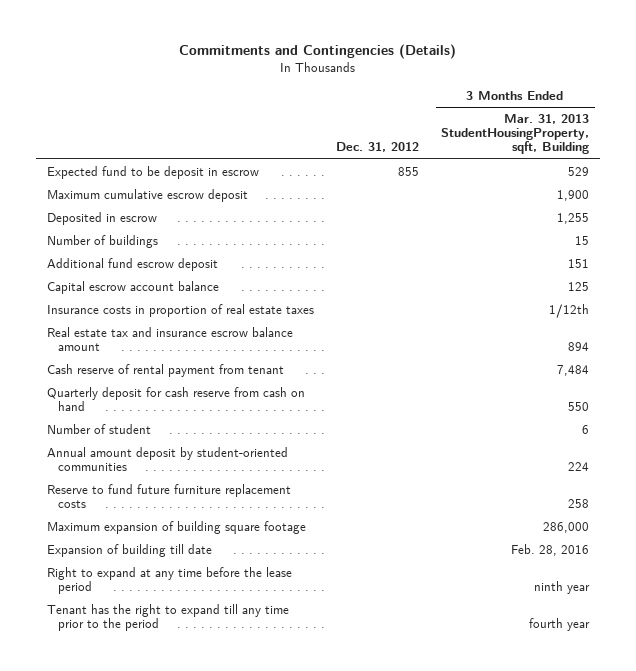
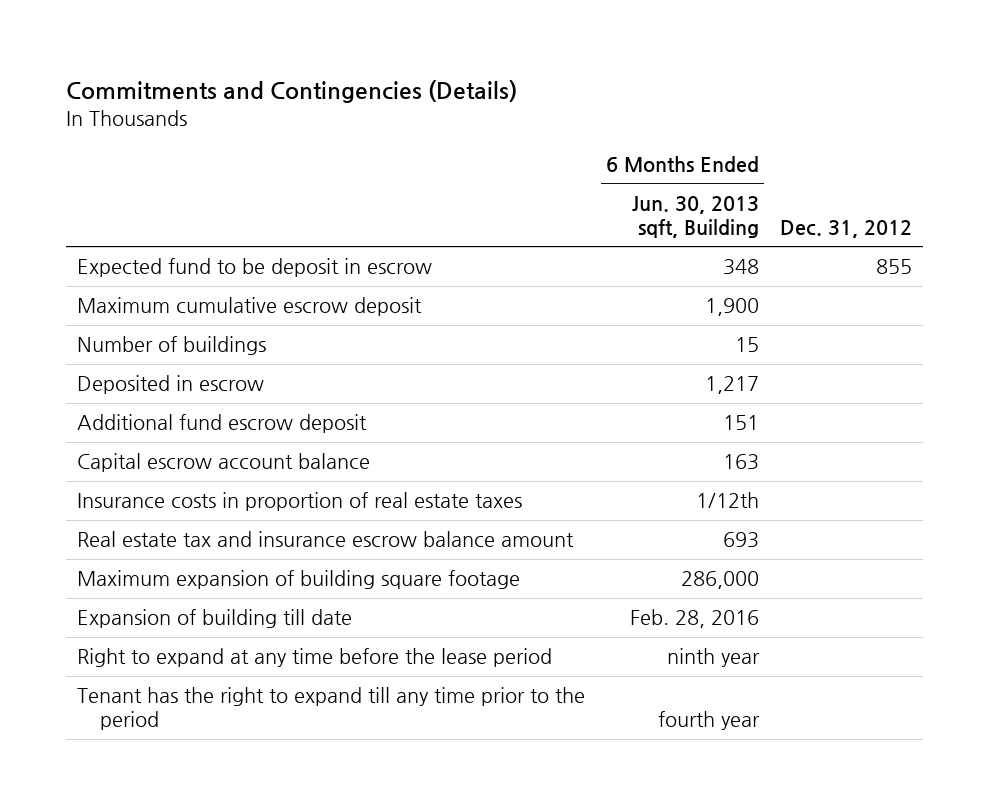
- | Dec. 31, 2012 | 3 Months Ended Mar. 31, 2013 StudentHousingProperty, sqft, Building
+ | 6 Months Ended Jun. 30, 2013 sqft, Building | Dec. 31, 2012
moved down: Deposited in escrow | 1,217 |
- Cash reserve of rental payment from tenant | | 7,484
- Quarterly deposit for cash reserve from cash on hand | | 550
- Number of student | | 6
- Annual amount deposit by student-oriented communities | | 224
- Reserve to fund future furniture replacement costs | | 258

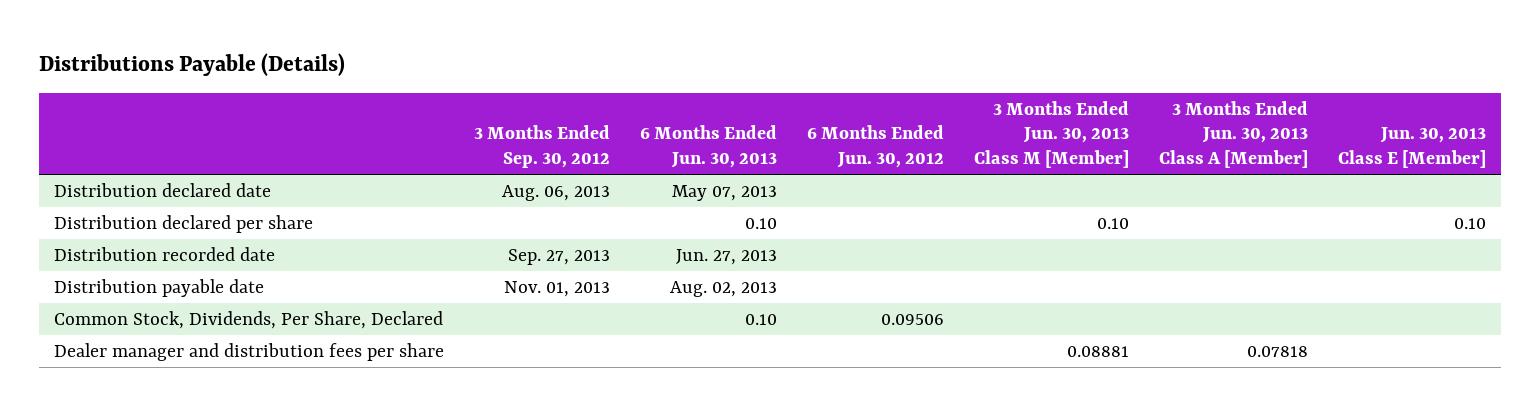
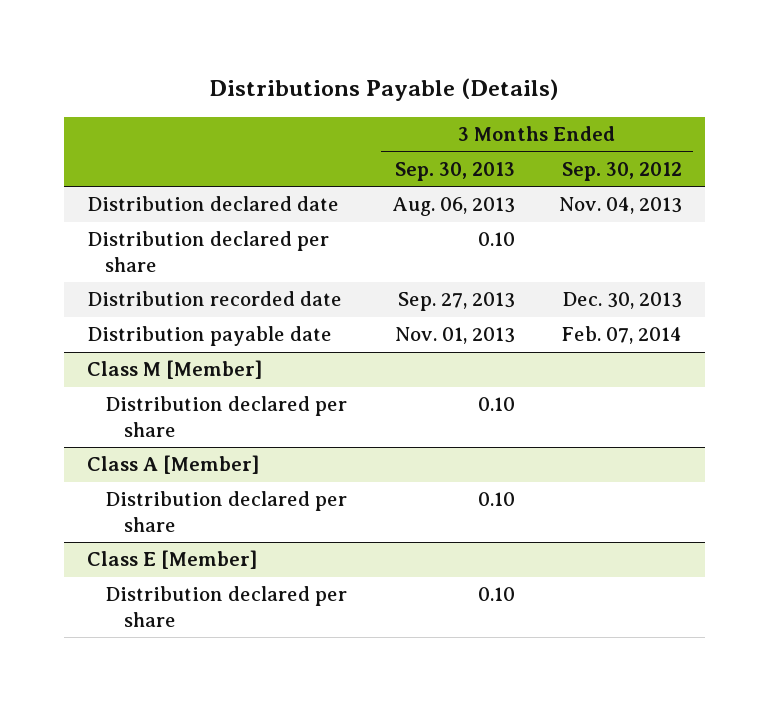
- | 3 Months Ended Sep. 30, 2012 | 6 Months Ended Jun. 30, 2013 | 6 Months Ended Jun. 30, 2012 | 3 Months Ended Jun. 30, 2013 Class M [Member] | 3 Months Ended Jun. 30, 2013 Class A [Member] | Jun. 30, 2013 Class E [Member]
+ | 3 Months Ended Sep. 30, 2013 | 3 Months Ended Sep. 30, 2012
- Distribution declared date | Aug. 06, 2013 | May 07, 2013 | | | |
+ Distribution declared date | Aug. 06, 2013 | Nov. 04, 2013
- Distribution recorded date | Sep. 27, 2013 | Jun. 27, 2013 | | | |
- Distribution payable date | Nov. 01, 2013 | Aug. 02, 2013 | | | |
- Common Stock, Dividends, Per Share, Declared | | 0.10 | 0.09506 | | |
- Dealer manager and distribution fees per share | | | | 0.08881 | 0.07818 |
+ Distribution recorded date | Sep. 27, 2013 | Dec. 30, 2013
+ Distribution payable date | Nov. 01, 2013 | Feb. 07, 2014
+ Class M [Member]
+ Distribution declared per share | 0.10 |
+ Class A [Member]
+ Distribution declared per share | 0.10 |
+ Class E [Member]
+ Distribution declared per share | 0.10 |

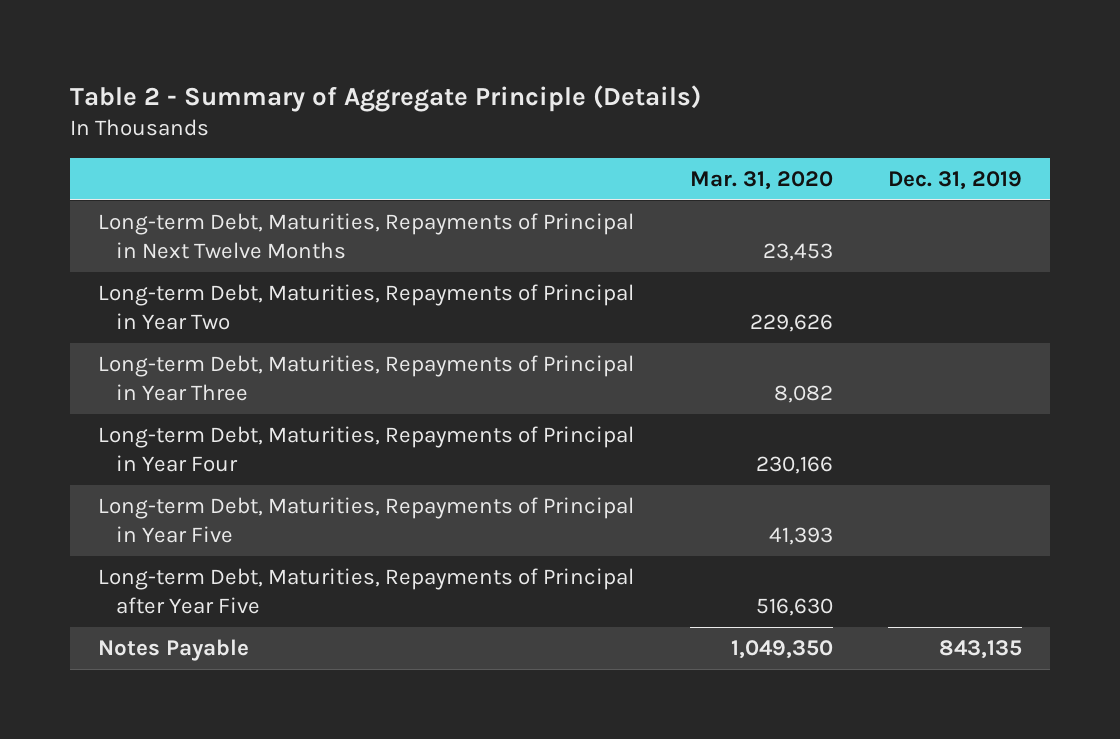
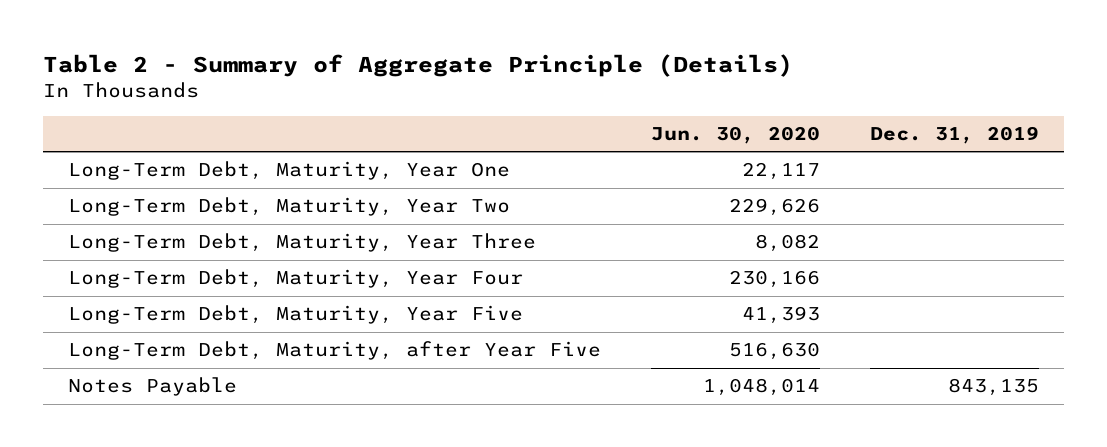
- | Mar. 31, 2020 | Dec. 31, 2019
+ | Jun. 30, 2020 | Dec. 31, 2019
- Long-term Debt, Maturities, Repayments of Principal in Next Twelve Months | 23,453 |
- Long-term Debt, Maturities, Repayments of Principal in Year Two | 229,626 |
- Long-term Debt, Maturities, Repayments of Principal in Year Three | 8,082 |
- Long-term Debt, Maturities, Repayments of Principal in Year Four | 230,166 |
- Long-term Debt, Maturities, Repayments of Principal in Year Five | 41,393 |
- Long-term Debt, Maturities, Repayments of Principal after Year Five | 516,630 |
+ Long-Term Debt, Maturity, Year One | 22,117 |
+ Long-Term Debt, Maturity, Year Two | 229,626 |
+ Long-Term Debt, Maturity, Year Three | 8,082 |
+ Long-Term Debt, Maturity, Year Four | 230,166 |
+ Long-Term Debt, Maturity, Year Five | 41,393 |
+ Long-Term Debt, Maturity, after Year Five | 516,630 |

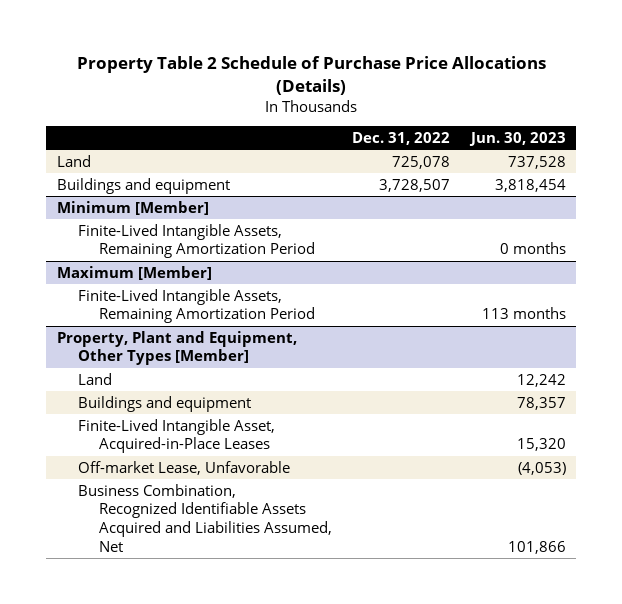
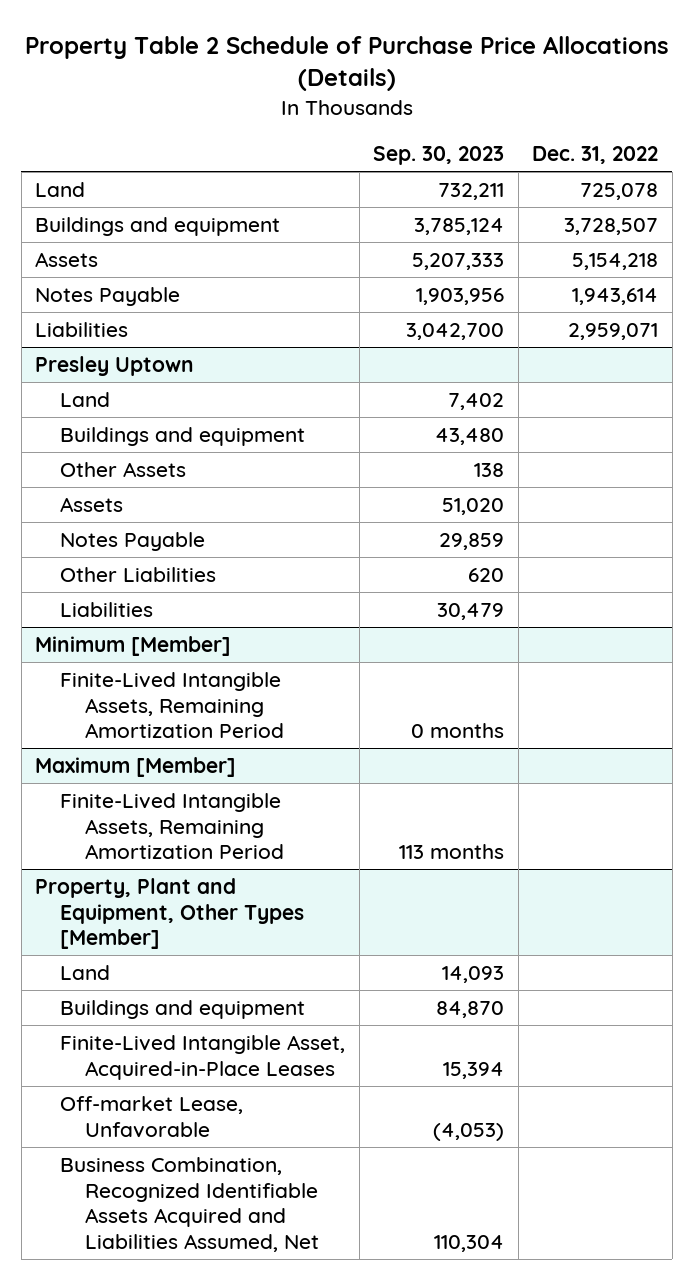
- | Dec. 31, 2022 | Jun. 30, 2023
+ | Sep. 30, 2023 | Dec. 31, 2022
+ Assets | 5,207,333 | 5,154,218
+ Notes Payable | 1,903,956 | 1,943,614
+ Liabilities | 3,042,700 | 2,959,071
+ Presley Uptown
+ Land | 7,402 |
+ Buildings and equipment | 43,480 |
+ Other Assets | 138 |
+ Assets | 51,020 |
+ Notes Payable | 29,859 |
+ Other Liabilities | 620 |
+ Liabilities | 30,479 |

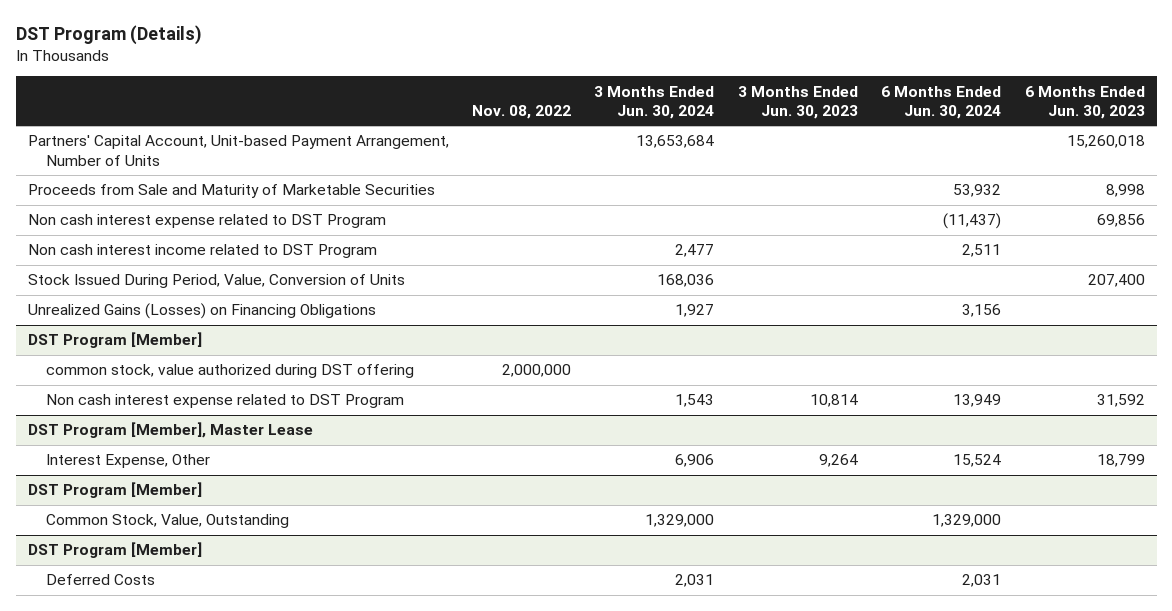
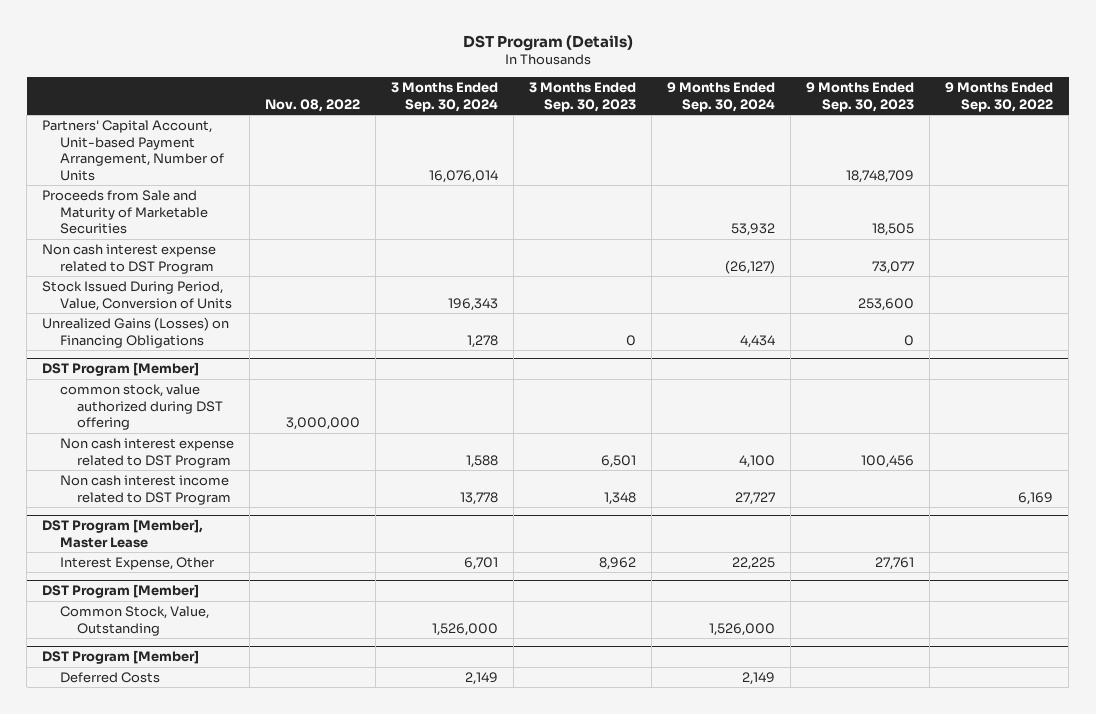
- | Nov. 08, 2022 | 3 Months Ended Jun. 30, 2024 | 3 Months Ended Jun. 30, 2023 | 6 Months Ended Jun. 30, 2024 | 6 Months Ended Jun. 30, 2023
+ | Nov. 08, 2022 | 3 Months Ended Sep. 30, 2024 | 3 Months Ended Sep. 30, 2023 | 9 Months Ended Sep. 30, 2024 | 9 Months Ended Sep. 30, 2023 | 9 Months Ended Sep. 30, 2022
- Non cash interest income related to DST Program | | 2,477 | | 2,511 |
@ DST Program [Member]
- common stock, value authorized during DST offering | 2,000,000 | | | |
+ common stock, value authorized during DST offering | 3,000,000 | | | | |
+ Non cash interest income related to DST Program | | 13,778 | 1,348 | 27,727 | | 6,169

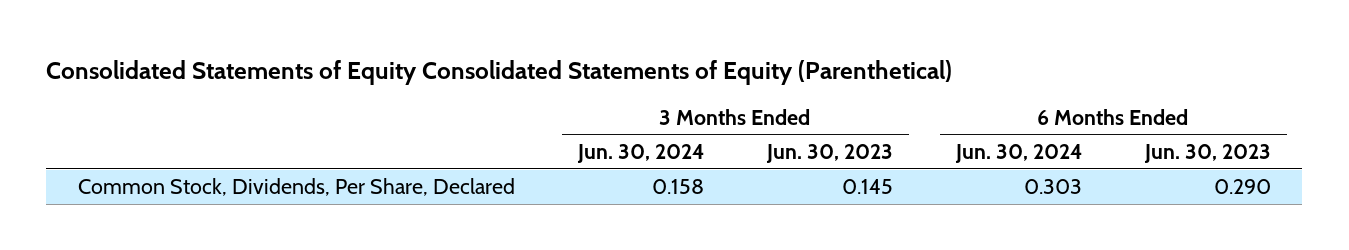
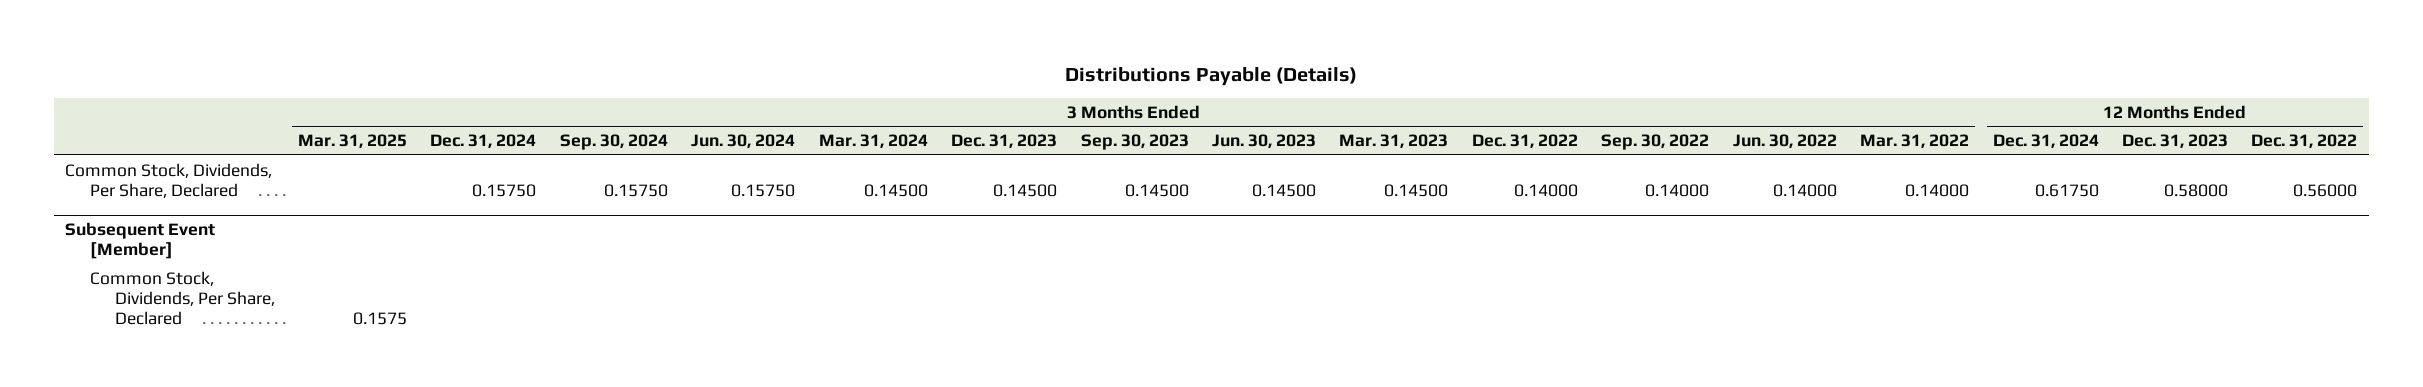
- Consolidated Statements of Equity Consolidated Statements of Equity (Parenthetical)
+ Distributions Payable (Details)
- | 3 Months Ended Jun. 30, 2024 | 3 Months Ended Jun. 30, 2023 | 6 Months Ended Jun. 30, 2024 | 6 Months Ended Jun. 30, 2023
+ | 3 Months Ended Mar. 31, 2025 | 3 Months Ended Dec. 31, 2024 | 3 Months Ended Sep. 30, 2024 | 3 Months Ended Jun. 30, 2024 | 3 Months Ended Mar. 31, 2024 | 3 Months Ended Dec. 31, 2023 | 3 Months Ended Sep. 30, 2023 | 3 Months Ended Jun. 30, 2023 | 3 Months Ended Mar. 31, 2023 | 3 Months Ended Dec. 31, 2022 | 3 Months Ended Sep. 30, 2022 | 3 Months Ended Jun. 30, 2022 | 3 Months Ended Mar. 31, 2022 | 12 Months Ended Dec. 31, 2024 | 12 Months Ended Dec. 31, 2023 | 12 Months Ended Dec. 31, 2022
- Common Stock, Dividends, Per Share, Declared | 0.158 | 0.145 | 0.303 | 0.290
+ Common Stock, Dividends, Per Share, Declared | | 0.15750 | 0.15750 | 0.15750 | 0.14500 | 0.14500 | 0.14500 | 0.14500 | 0.14500 | 0.14000 | 0.14000 | 0.14000 | 0.14000 | 0.61750 | 0.58000 | 0.56000
+ Subsequent Event [Member]
+ Common Stock, Dividends, Per Share, Declared | 0.1575 | | | | | | | | | | | | | | |

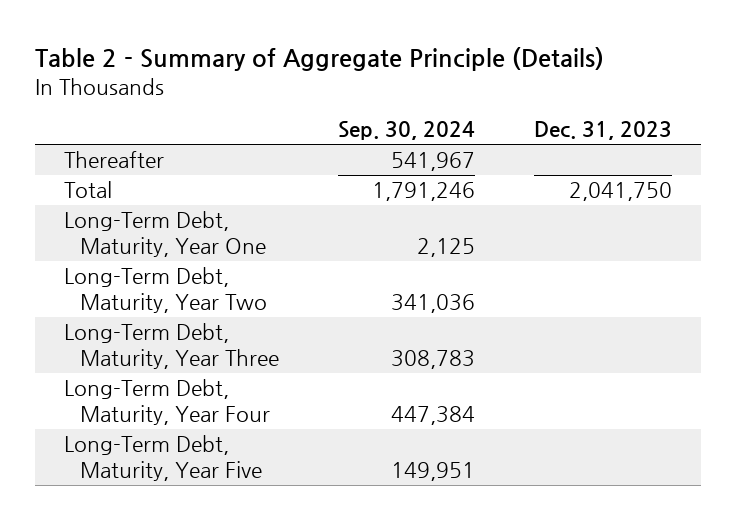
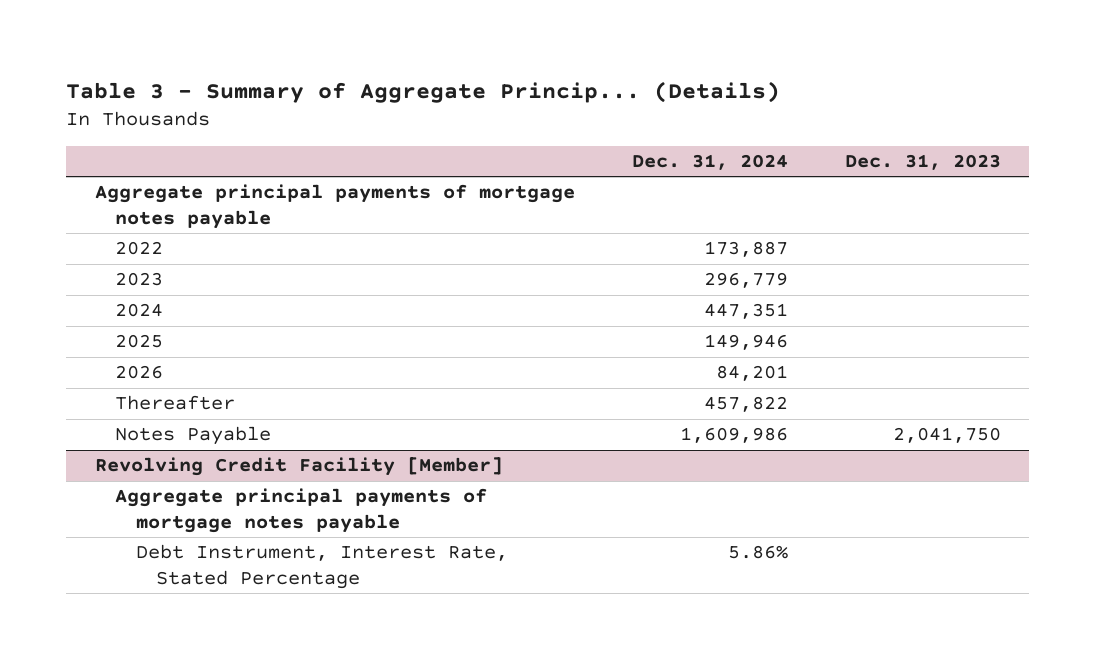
- Table 2 - Summary of Aggregate Principle (Details)
+ Table 3 - Summary of Aggregate Princip... (Details)
- | Sep. 30, 2024 | Dec. 31, 2023
+ | Dec. 31, 2024 | Dec. 31, 2023
+ Aggregate principal payments of mortgage notes payable
+ 2022 | 173,887 |
+ 2023 | 296,779 |
+ 2024 | 447,351 |
+ 2025 | 149,946 |
+ 2026 | 84,201 |
- Total | 1,791,246 | 2,041,750
- Long-Term Debt, Maturity, Year One | 2,125 |
- Long-Term Debt, Maturity, Year Two | 341,036 |
- Long-Term Debt, Maturity, Year Three | 308,783 |
- Long-Term Debt, Maturity, Year Four | 447,384 |
- Long-Term Debt, Maturity, Year Five | 149,951 |
+ Notes Payable | 1,609,986 | 2,041,750
+ Revolving Credit Facility [Member]
+ Aggregate principal payments of mortgage notes payable
+ Debt Instrument, Interest Rate, Stated Percentage | 5.86% |

